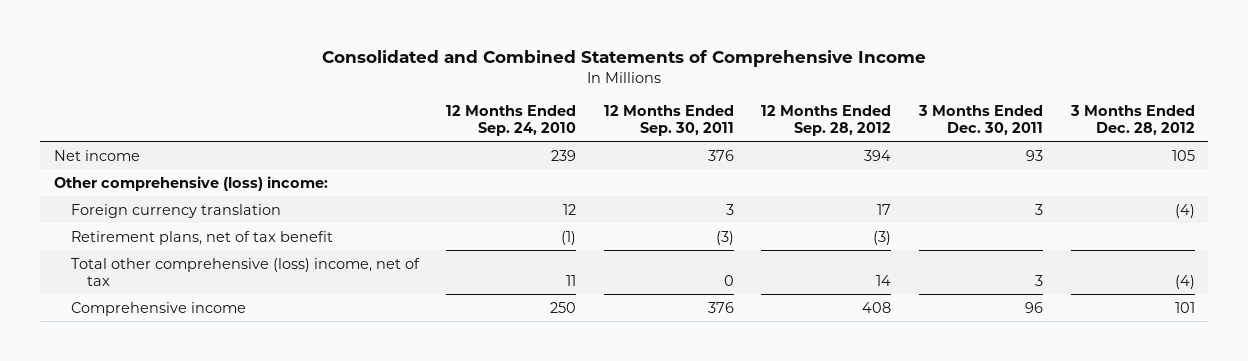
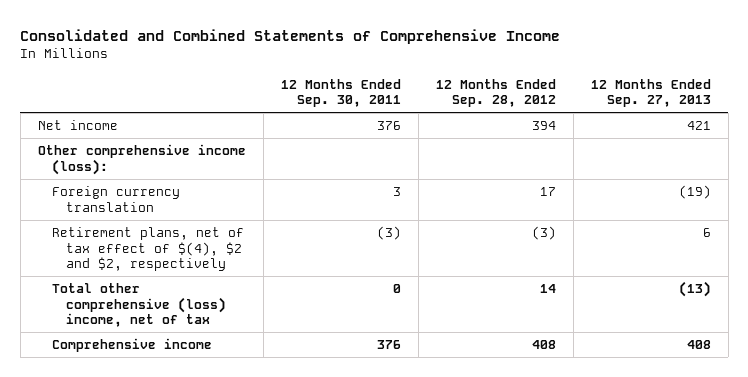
- | 12 Months Ended Sep. 24, 2010 | 12 Months Ended Sep. 30, 2011 | 12 Months Ended Sep. 28, 2012 | 3 Months Ended Dec. 30, 2011 | 3 Months Ended Dec. 28, 2012
+ | 12 Months Ended Sep. 30, 2011 | 12 Months Ended Sep. 28, 2012 | 12 Months Ended Sep. 27, 2013
- Other comprehensive (loss) income:
+ Other comprehensive income (loss):
- Retirement plans, net of tax benefit | (1) | (3) | (3) | |
+ Retirement plans, net of tax effect of $(4), $2 and $2, respectively | (3) | (3) | 6

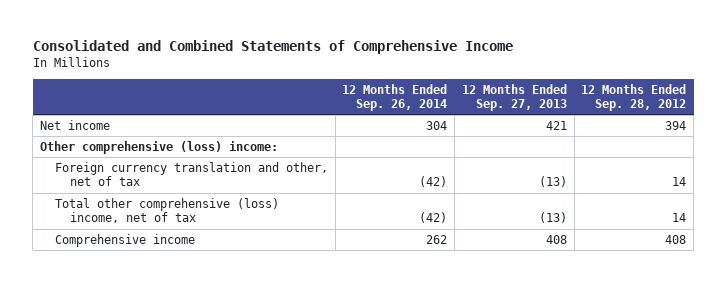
- | 12 Months Ended Sep. 30, 2011 | 12 Months Ended Sep. 28, 2012 | 12 Months Ended Sep. 27, 2013
+ | 12 Months Ended Sep. 26, 2014 | 12 Months Ended Sep. 27, 2013 | 12 Months Ended Sep. 28, 2012
- Other comprehensive income (loss):
- Foreign currency translation | 3 | 17 | (19)
- Retirement plans, net of tax effect of $(4), $2 and $2, respectively | (3) | (3) | 6
+ Other comprehensive (loss) income:
+ Foreign currency translation and other, net of tax | (42) | (13) | 14

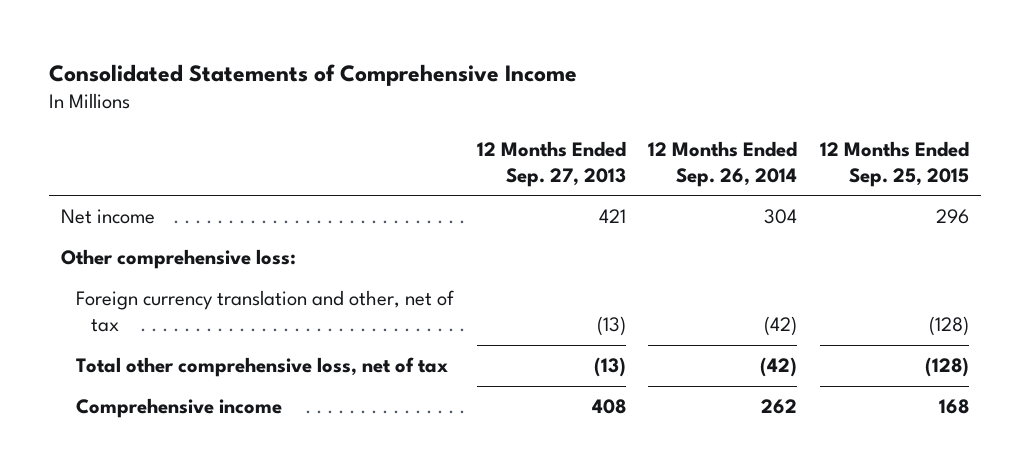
- Consolidated and Combined Statements of Comprehensive Income
+ Consolidated Statements of Comprehensive Income
- | 12 Months Ended Sep. 26, 2014 | 12 Months Ended Sep. 27, 2013 | 12 Months Ended Sep. 28, 2012
+ | 12 Months Ended Sep. 27, 2013 | 12 Months Ended Sep. 26, 2014 | 12 Months Ended Sep. 25, 2015
- Other comprehensive (loss) income:
+ Other comprehensive loss:
- Total other comprehensive (loss) income, net of tax | (42) | (13) | 14
+ Total other comprehensive loss, net of tax | (13) | (42) | (128)

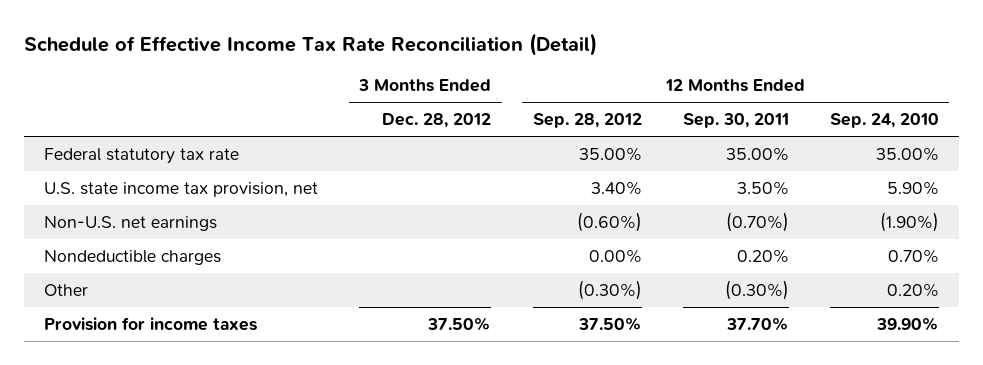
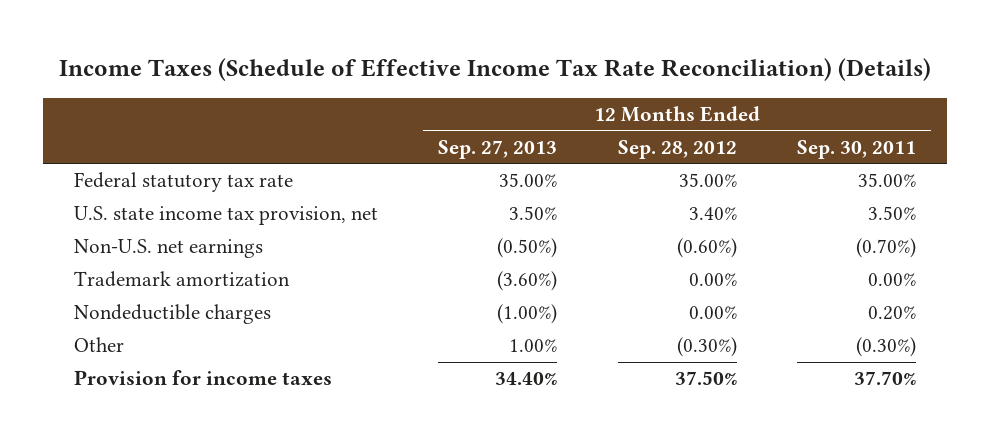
- Schedule of Effective Income Tax Rate Reconciliation (Detail)
+ Income Taxes (Schedule of Effective Income Tax Rate Reconciliation) (Details)
- | 3 Months Ended Dec. 28, 2012 | 12 Months Ended Sep. 28, 2012 | 12 Months Ended Sep. 30, 2011 | 12 Months Ended Sep. 24, 2010
+ | 12 Months Ended Sep. 27, 2013 | 12 Months Ended Sep. 28, 2012 | 12 Months Ended Sep. 30, 2011
+ Trademark amortization | (3.60%) | 0.00% | 0.00%

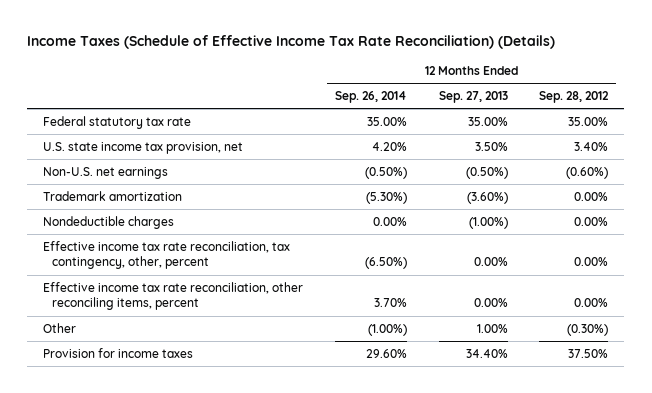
- | 12 Months Ended Sep. 27, 2013 | 12 Months Ended Sep. 28, 2012 | 12 Months Ended Sep. 30, 2011
+ | 12 Months Ended Sep. 26, 2014 | 12 Months Ended Sep. 27, 2013 | 12 Months Ended Sep. 28, 2012
+ Effective income tax rate reconciliation, tax contingency, other, percent | (6.50%) | 0.00% | 0.00%
+ Effective income tax rate reconciliation, other reconciling items, percent | 3.70% | 0.00% | 0.00%

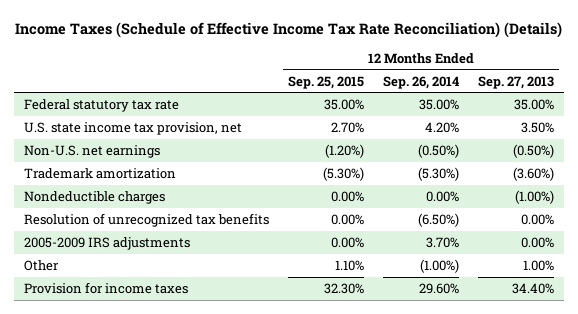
- | 12 Months Ended Sep. 26, 2014 | 12 Months Ended Sep. 27, 2013 | 12 Months Ended Sep. 28, 2012
+ | 12 Months Ended Sep. 25, 2015 | 12 Months Ended Sep. 26, 2014 | 12 Months Ended Sep. 27, 2013
- Effective income tax rate reconciliation, tax contingency, other, percent | (6.50%) | 0.00% | 0.00%
- Effective income tax rate reconciliation, other reconciling items, percent | 3.70% | 0.00% | 0.00%
+ Resolution of unrecognized tax benefits | 0.00% | (6.50%) | 0.00%
+ 2005-2009 IRS adjustments | 0.00% | 3.70% | 0.00%

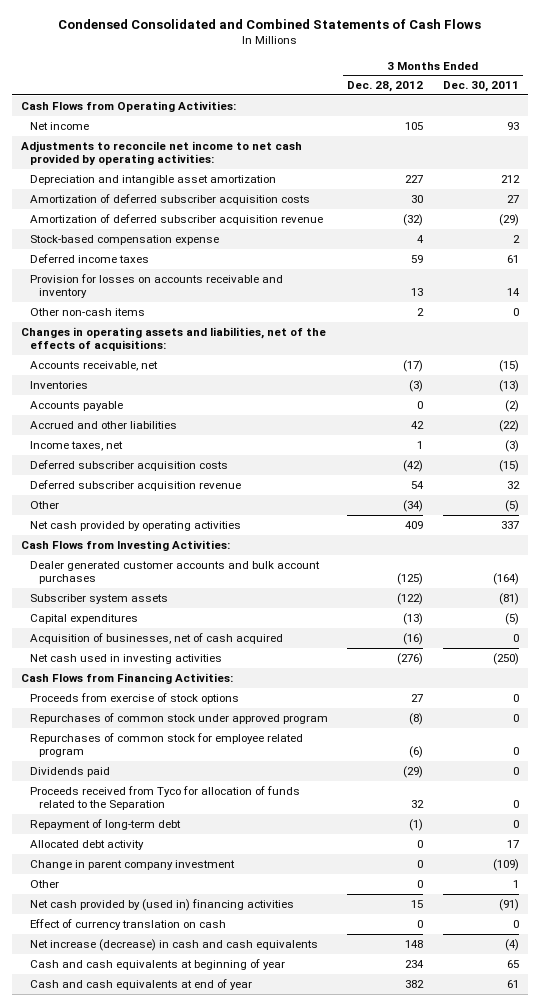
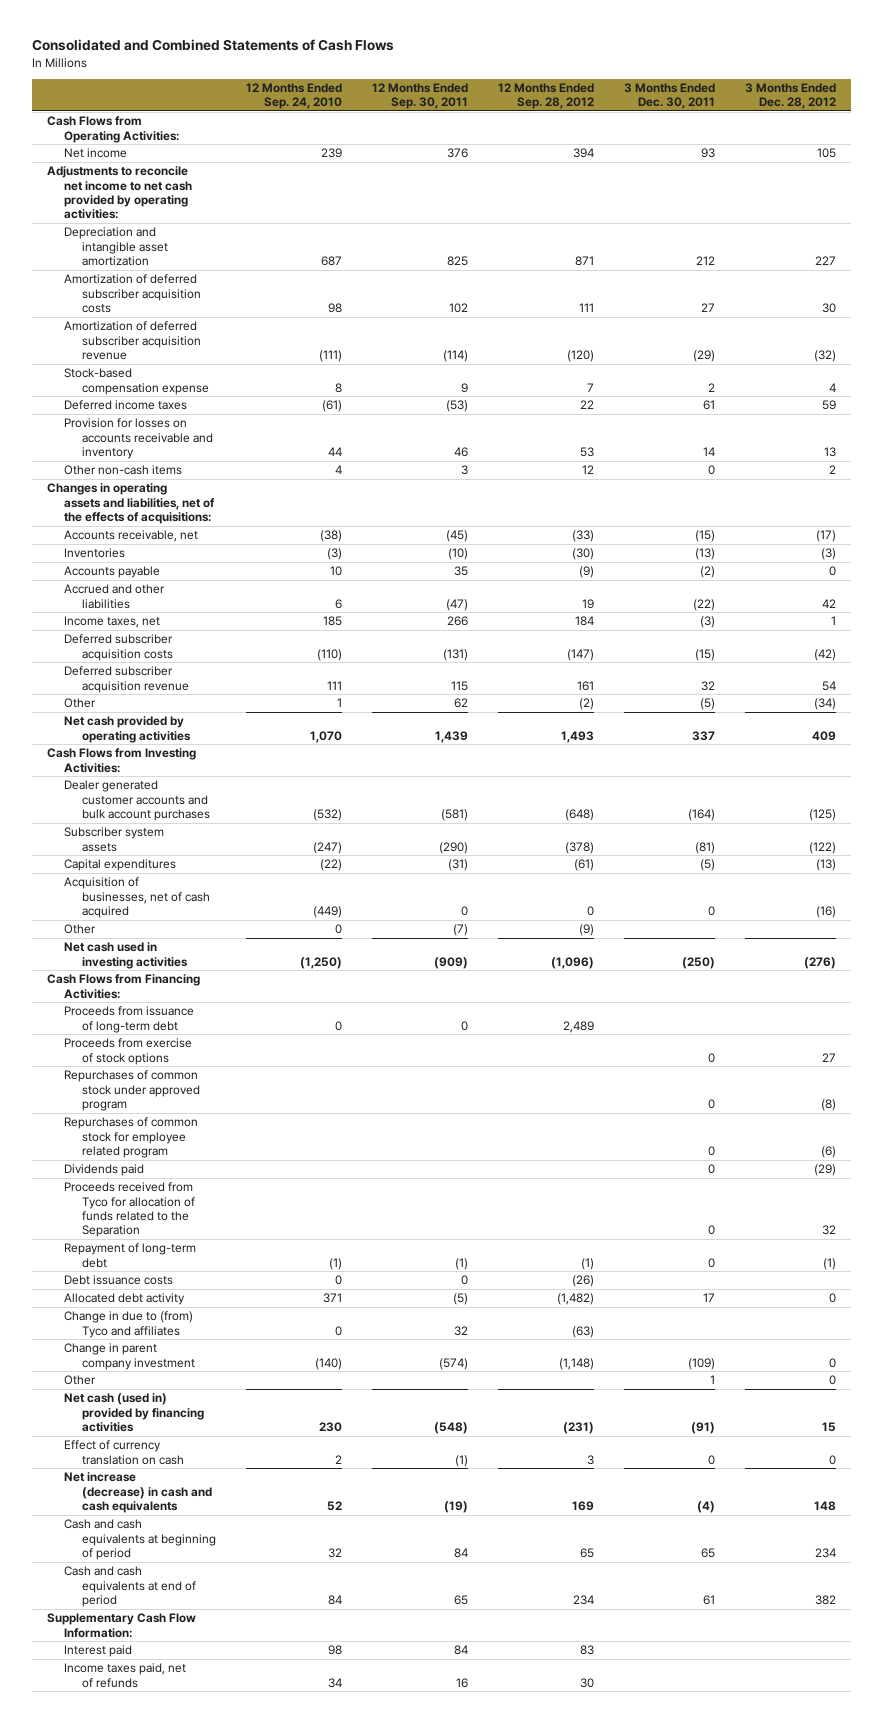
- Condensed Consolidated and Combined Statements of Cash Flows
+ Consolidated and Combined Statements of Cash Flows
- | 3 Months Ended Dec. 28, 2012 | 3 Months Ended Dec. 30, 2011
+ | 12 Months Ended Sep. 24, 2010 | 12 Months Ended Sep. 30, 2011 | 12 Months Ended Sep. 28, 2012 | 3 Months Ended Dec. 30, 2011 | 3 Months Ended Dec. 28, 2012
+ Other | 0 | (7) | (9) | |
+ Proceeds from issuance of long-term debt | 0 | 0 | 2,489 | |
+ Debt issuance costs | 0 | 0 | (26) | |
+ Change in due to (from) Tyco and affiliates | 0 | 32 | (63) | |
- Net cash provided by (used in) financing activities | 15 | (91)
+ Net cash (used in) provided by financing activities | 230 | (548) | (231) | (91) | 15
- Cash and cash equivalents at beginning of year | 234 | 65
- Cash and cash equivalents at end of year | 382 | 61
+ Cash and cash equivalents at beginning of period | 32 | 84 | 65 | 65 | 234
+ Cash and cash equivalents at end of period | 84 | 65 | 234 | 61 | 382
+ Supplementary Cash Flow Information:
+ Interest paid | 98 | 84 | 83 | |
+ Income taxes paid, net of refunds | 34 | 16 | 30 | |

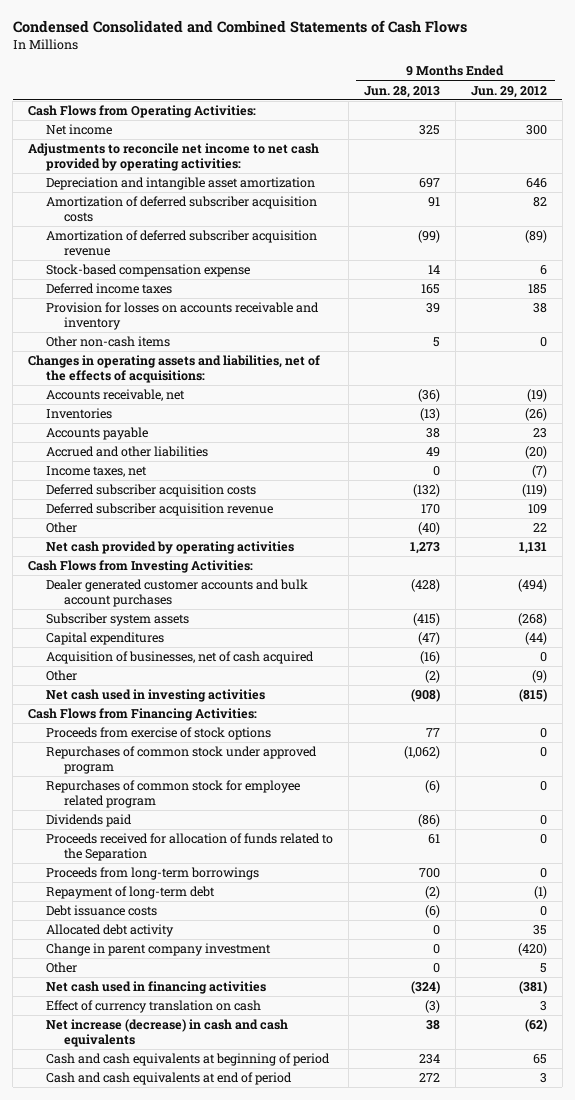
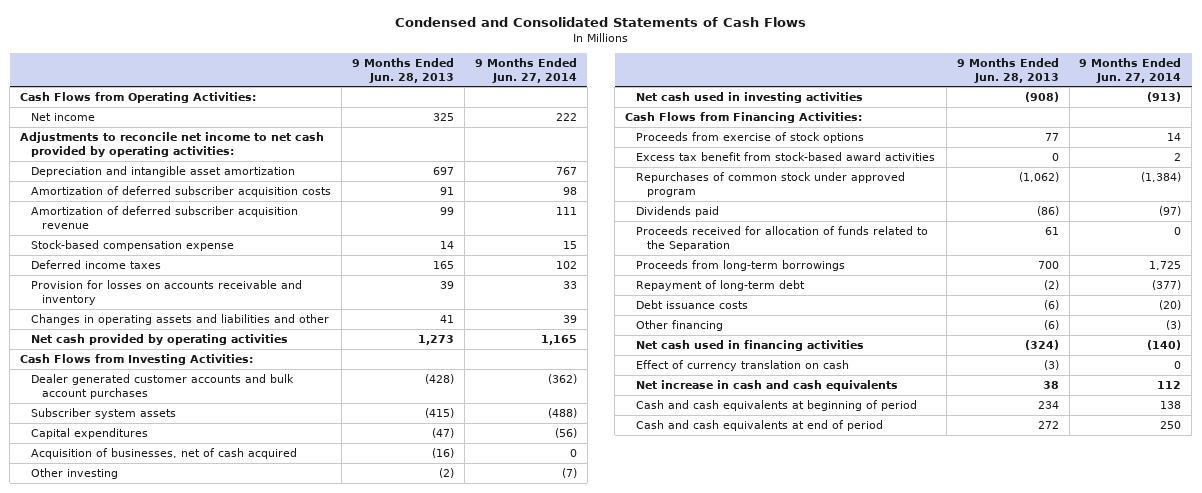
- Condensed Consolidated and Combined Statements of Cash Flows
+ Condensed and Consolidated Statements of Cash Flows
- | 9 Months Ended Jun. 28, 2013 | 9 Months Ended Jun. 29, 2012
+ | 9 Months Ended Jun. 28, 2013 | 9 Months Ended Jun. 27, 2014
- Amortization of deferred subscriber acquisition revenue | (99) | (89)
+ Amortization of deferred subscriber acquisition revenue | 99 | 111
- Other non-cash items | 5 | 0
- Changes in operating assets and liabilities, net of the effects of acquisitions:
- Accounts receivable, net | (36) | (19)
- Inventories | (13) | (26)
- Accounts payable | 38 | 23
- Accrued and other liabilities | 49 | (20)
- Income taxes, net | 0 | (7)
- Deferred subscriber acquisition costs | (132) | (119)
- Deferred subscriber acquisition revenue | 170 | 109
- Other | (40) | 22
+ Changes in operating assets and liabilities and other | 41 | 39
- Other | (2) | (9)
+ Other investing | (2) | (7)
+ Excess tax benefit from stock-based award activities | 0 | 2
- Repurchases of common stock for employee related program | (6) | 0
- Allocated debt activity | 0 | 35
- Change in parent company investment | 0 | (420)
- Other | 0 | 5
+ Other financing | (6) | (3)
- Net increase (decrease) in cash and cash equivalents | 38 | (62)
+ Net increase in cash and cash equivalents | 38 | 112

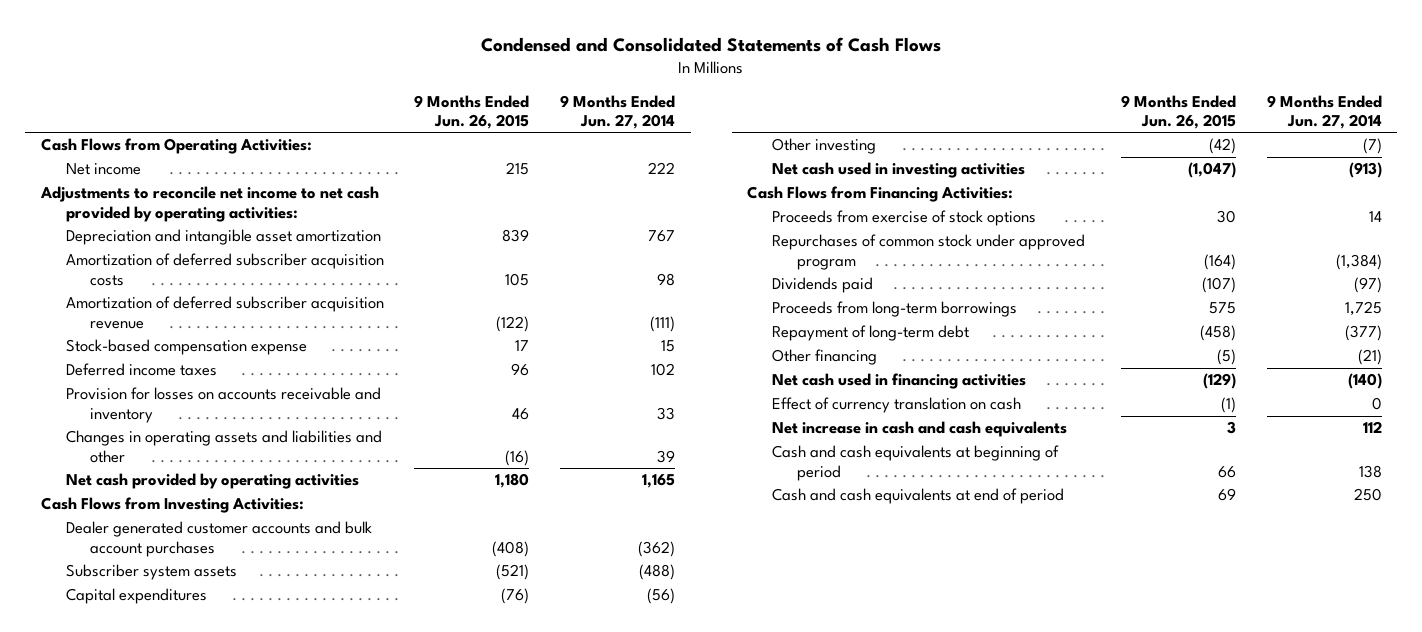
- | 9 Months Ended Jun. 28, 2013 | 9 Months Ended Jun. 27, 2014
+ | 9 Months Ended Jun. 26, 2015 | 9 Months Ended Jun. 27, 2014
- Amortization of deferred subscriber acquisition revenue | 99 | 111
+ Amortization of deferred subscriber acquisition revenue | (122) | (111)
- Acquisition of businesses, net of cash acquired | (16) | 0
- Excess tax benefit from stock-based award activities | 0 | 2
- Proceeds received for allocation of funds related to the Separation | 61 | 0
- Debt issuance costs | (6) | (20)
- Other financing | (6) | (3)
+ Other financing | (5) | (21)

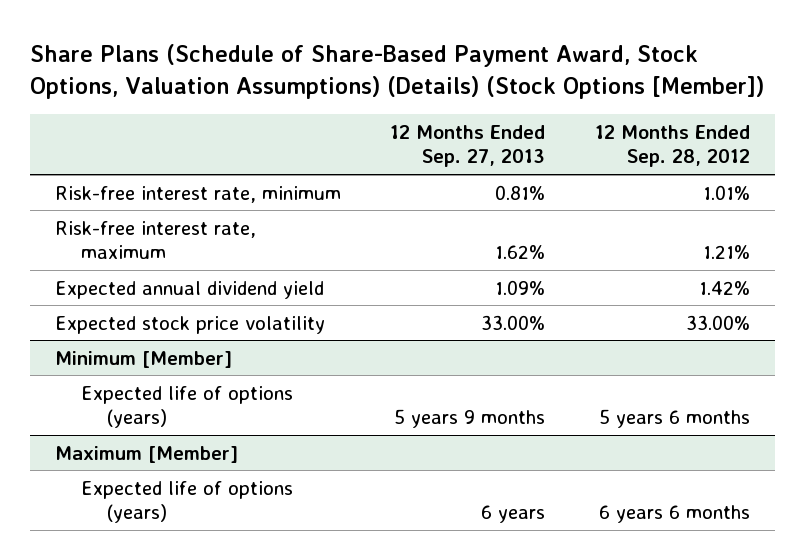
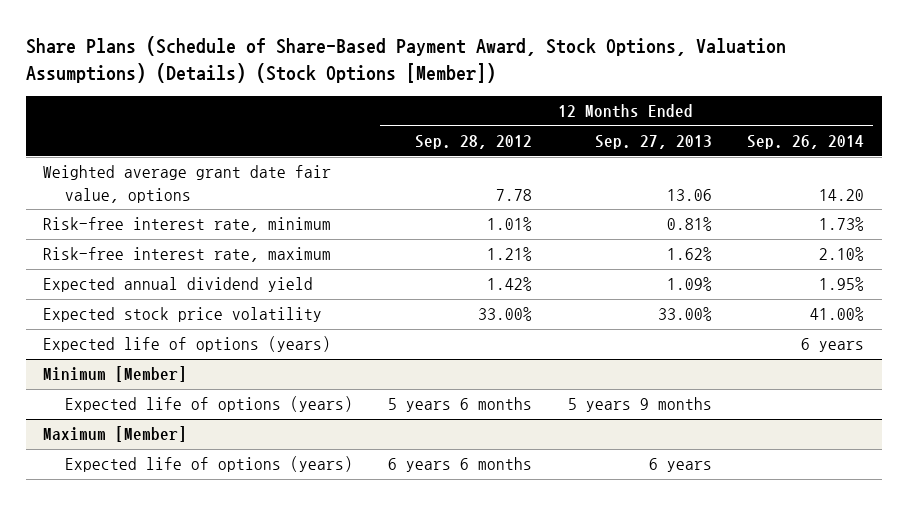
- | 12 Months Ended Sep. 27, 2013 | 12 Months Ended Sep. 28, 2012
+ | 12 Months Ended Sep. 28, 2012 | 12 Months Ended Sep. 27, 2013 | 12 Months Ended Sep. 26, 2014
+ Weighted average grant date fair value, options | 7.78 | 13.06 | 14.20
+ Expected life of options (years) | | | 6 years

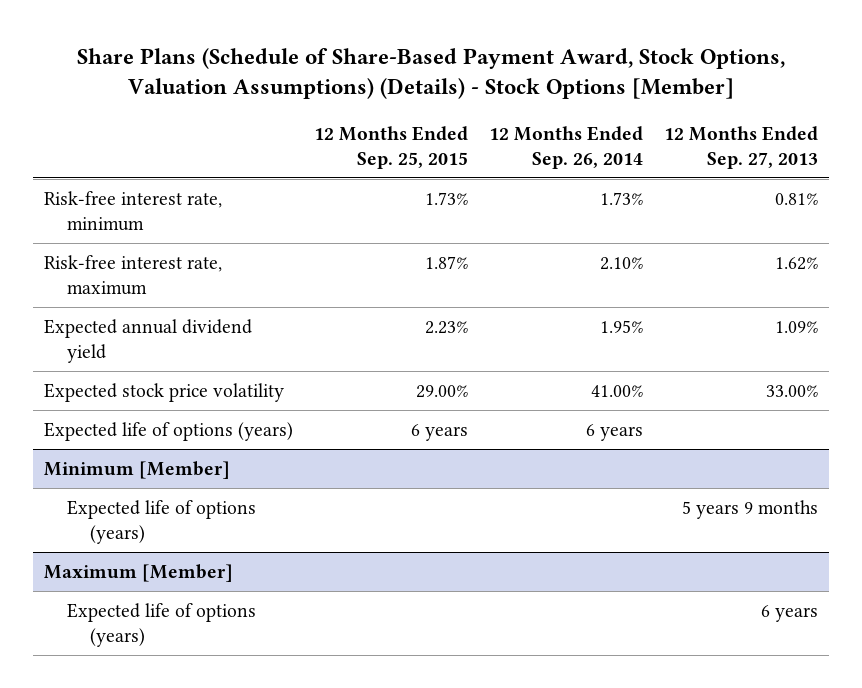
- Share Plans (Schedule of Share-Based Payment Award, Stock Options, Valuation Assumptions) (Details) (Stock Options [Member])
+ Share Plans (Schedule of Share-Based Payment Award, Stock Options, Valuation Assumptions) (Details) - Stock Options [Member]
- | 12 Months Ended Sep. 28, 2012 | 12 Months Ended Sep. 27, 2013 | 12 Months Ended Sep. 26, 2014
+ | 12 Months Ended Sep. 25, 2015 | 12 Months Ended Sep. 26, 2014 | 12 Months Ended Sep. 27, 2013
- Weighted average grant date fair value, options | 7.78 | 13.06 | 14.20

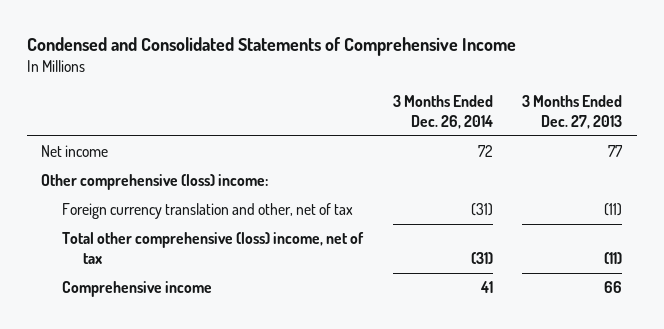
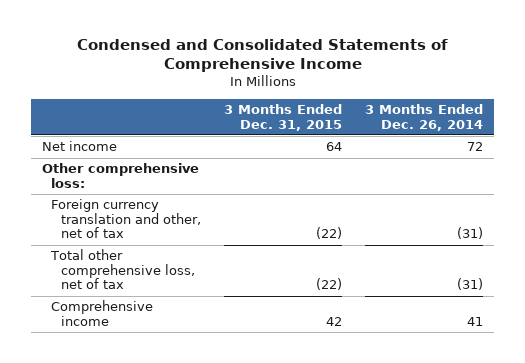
- | 3 Months Ended Dec. 26, 2014 | 3 Months Ended Dec. 27, 2013
+ | 3 Months Ended Dec. 31, 2015 | 3 Months Ended Dec. 26, 2014
- Other comprehensive (loss) income:
+ Other comprehensive loss:
- Total other comprehensive (loss) income, net of tax | (31) | (11)
+ Total other comprehensive loss, net of tax | (22) | (31)

